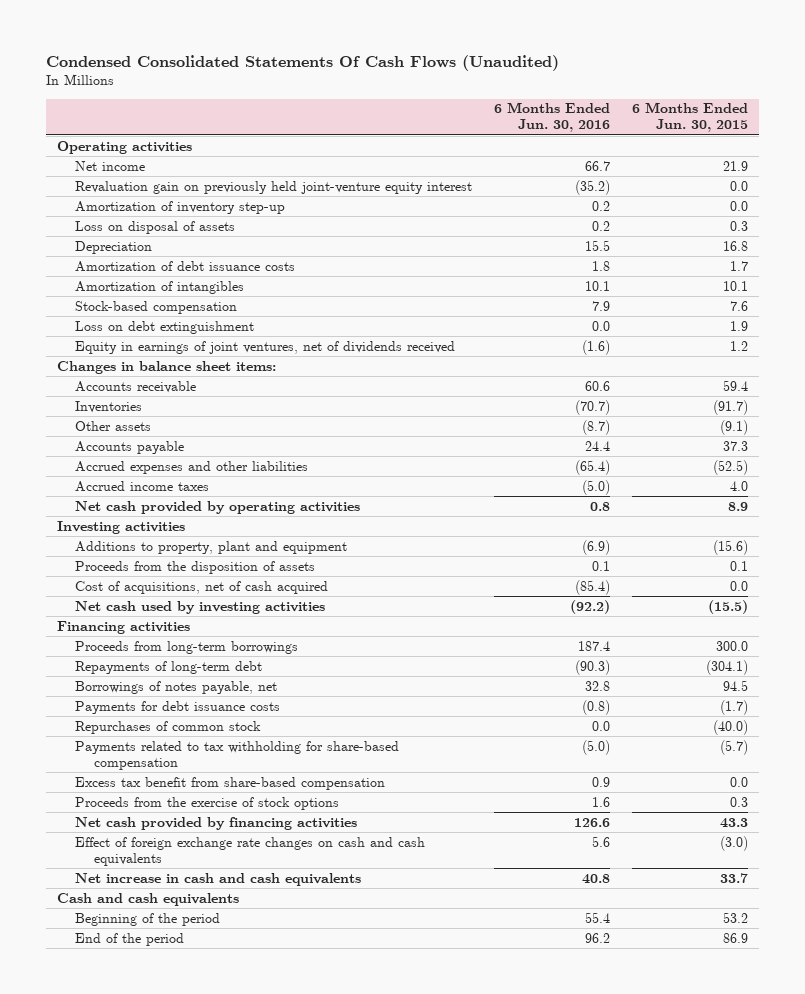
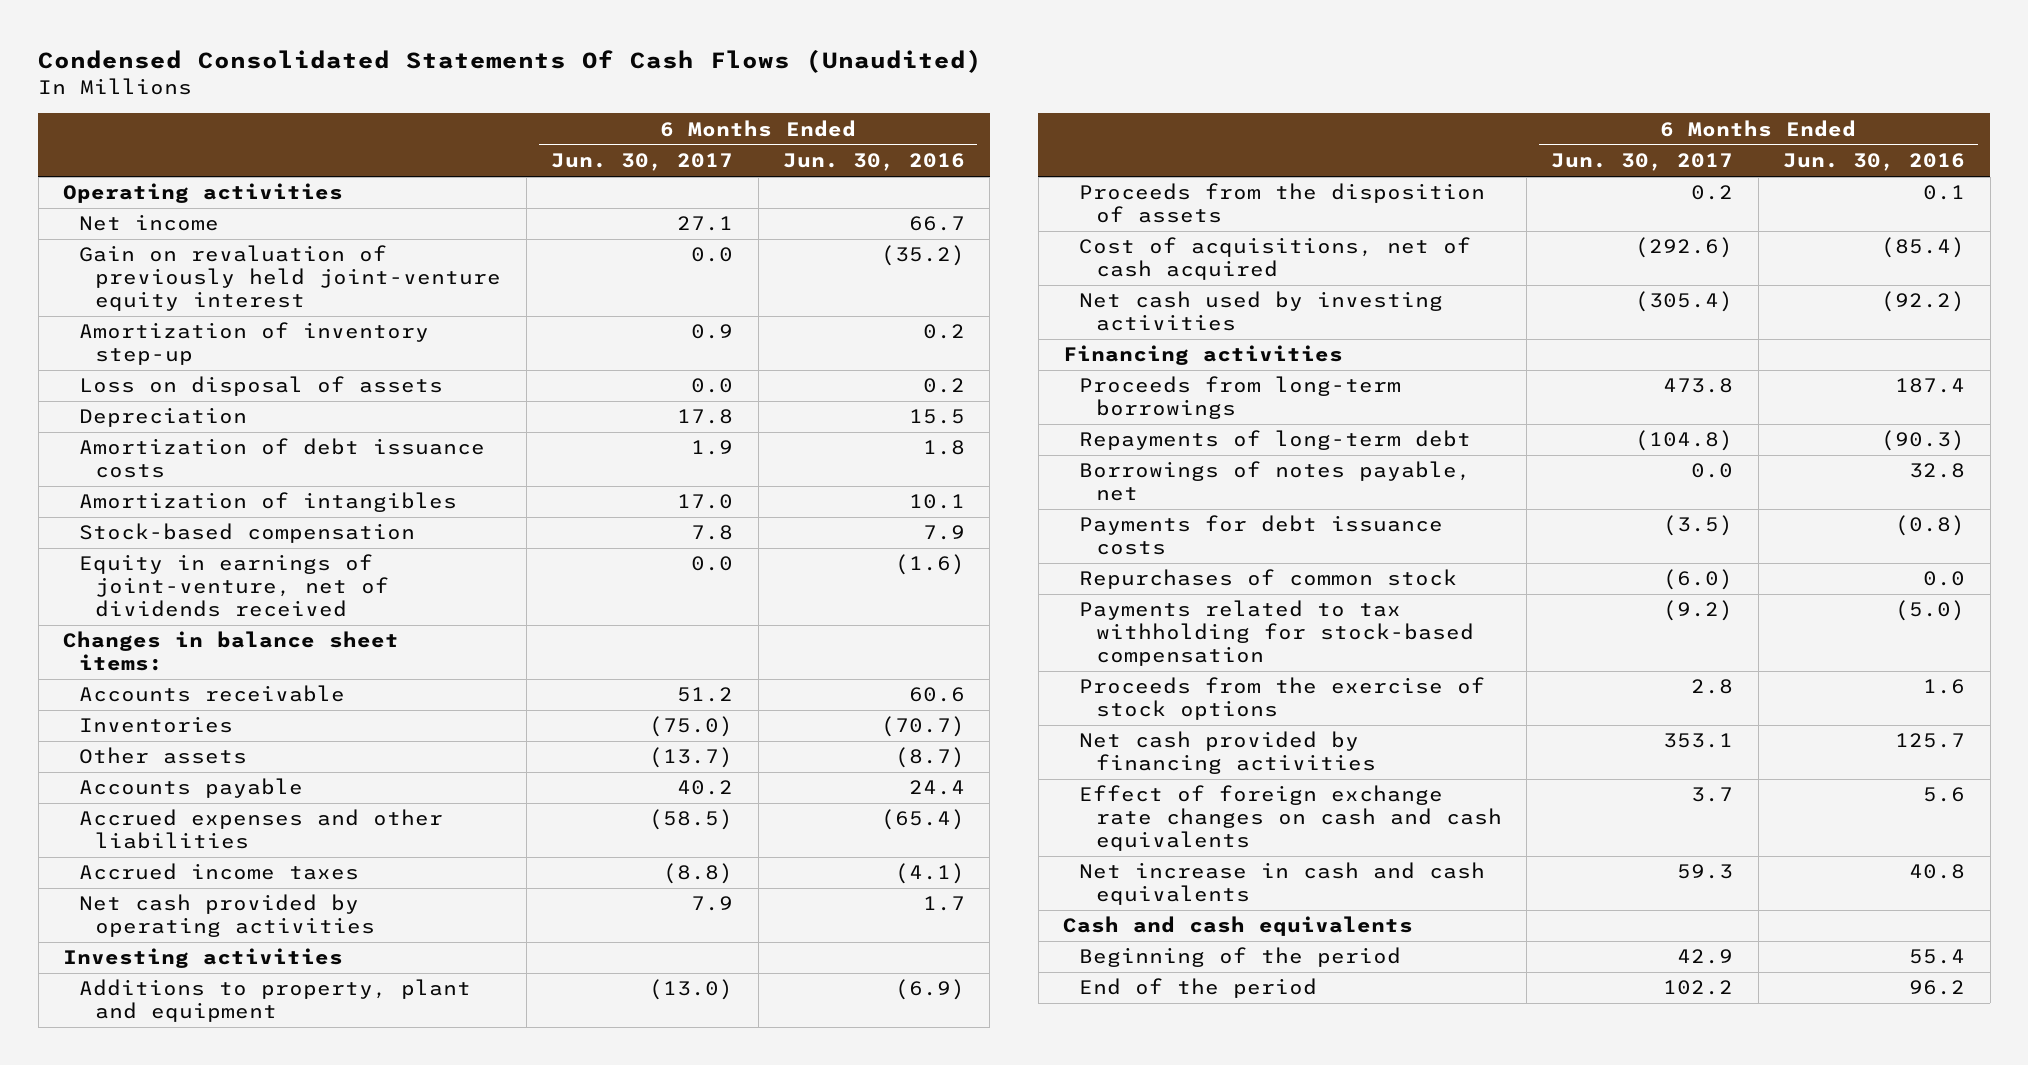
- | 6 Months Ended Jun. 30, 2016 | 6 Months Ended Jun. 30, 2015
+ | 6 Months Ended Jun. 30, 2017 | 6 Months Ended Jun. 30, 2016
- Revaluation gain on previously held joint-venture equity interest | (35.2) | 0.0
+ Gain on revaluation of previously held joint-venture equity interest | 0.0 | (35.2)
- Loss on debt extinguishment | 0.0 | 1.9
- Equity in earnings of joint ventures, net of dividends received | (1.6) | 1.2
+ Equity in earnings of joint-venture, net of dividends received | 0.0 | (1.6)
- Accrued income taxes | (5.0) | 4.0
- Net cash provided by operating activities | 0.8 | 8.9
+ Accrued income taxes | (8.8) | (4.1)
+ Net cash provided by operating activities | 7.9 | 1.7
- Payments related to tax withholding for share-based compensation | (5.0) | (5.7)
- Excess tax benefit from share-based compensation | 0.9 | 0.0
+ Payments related to tax withholding for stock-based compensation | (9.2) | (5.0)
- Net cash provided by financing activities | 126.6 | 43.3
+ Net cash provided by financing activities | 353.1 | 125.7

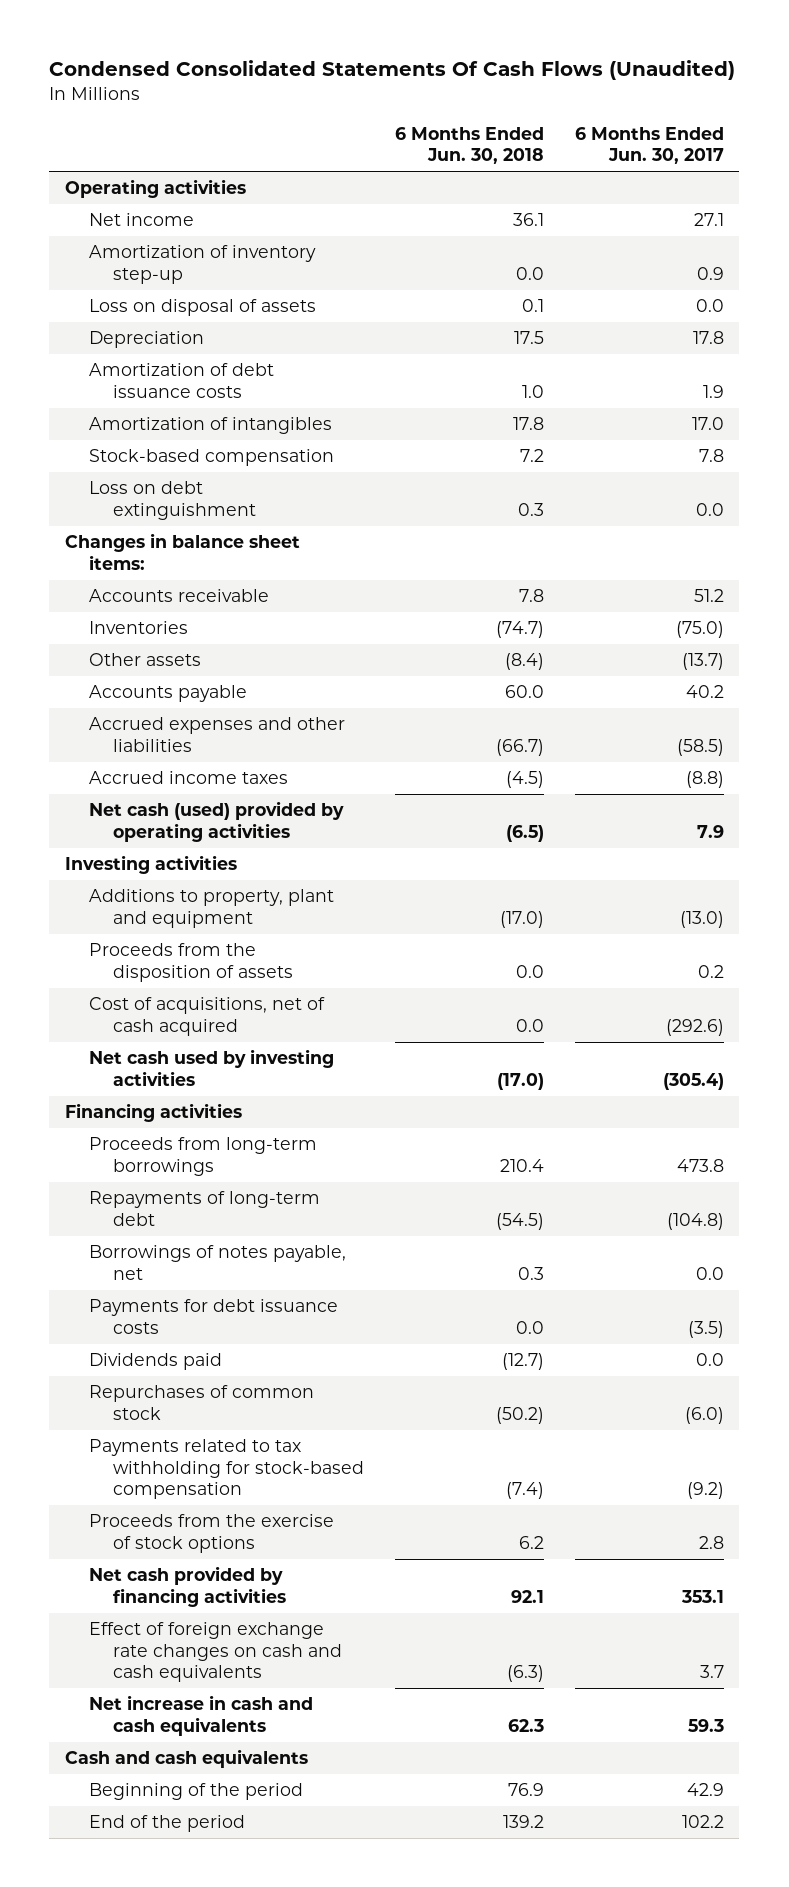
- | 6 Months Ended Jun. 30, 2017 | 6 Months Ended Jun. 30, 2016
+ | 6 Months Ended Jun. 30, 2018 | 6 Months Ended Jun. 30, 2017
- Gain on revaluation of previously held joint-venture equity interest | 0.0 | (35.2)
- Equity in earnings of joint-venture, net of dividends received | 0.0 | (1.6)
+ Loss on debt extinguishment | 0.3 | 0.0
- Net cash provided by operating activities | 7.9 | 1.7
+ Net cash (used) provided by operating activities | (6.5) | 7.9
+ Dividends paid | (12.7) | 0.0

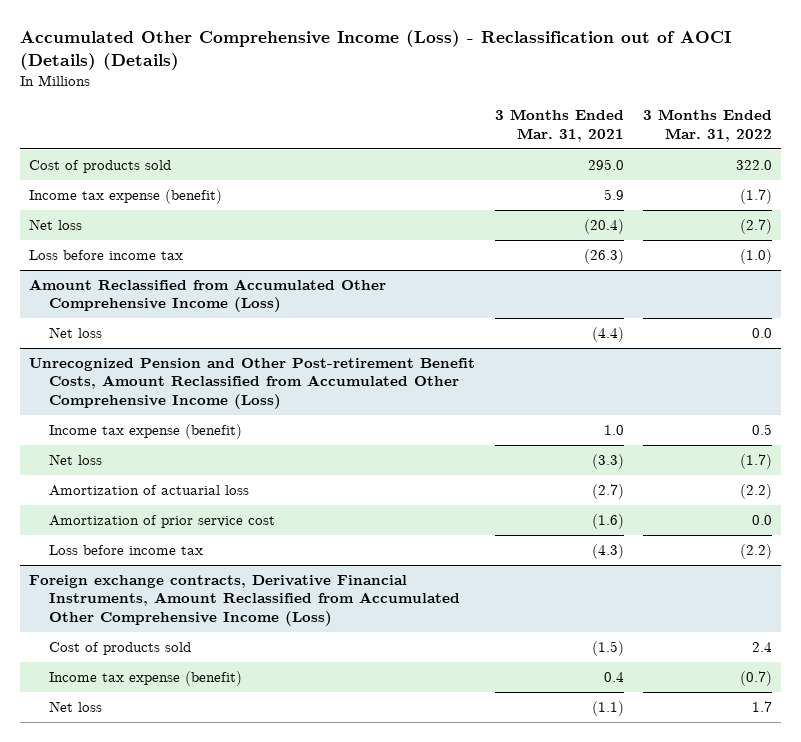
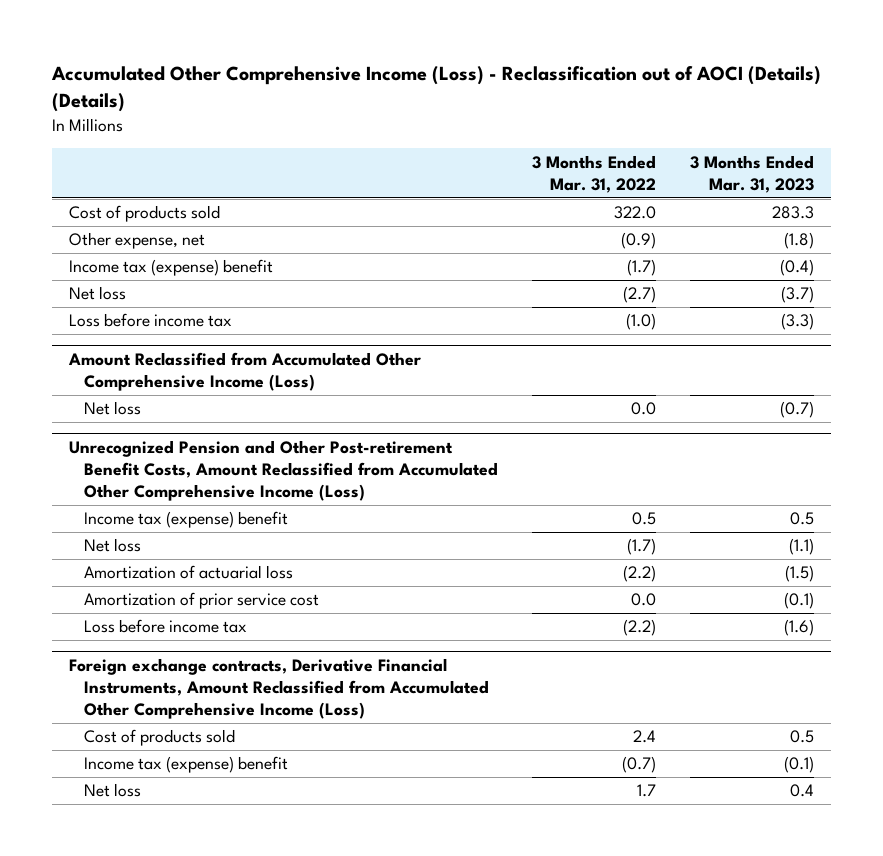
- | 3 Months Ended Mar. 31, 2021 | 3 Months Ended Mar. 31, 2022
+ | 3 Months Ended Mar. 31, 2022 | 3 Months Ended Mar. 31, 2023
- Income tax expense (benefit) | 5.9 | (1.7)
+ Other expense, net | (0.9) | (1.8)
+ Income tax (expense) benefit | (1.7) | (0.4)
@ Unrecognized Pension and Other Post-retirement Benefit Costs, Amount Reclassified from Accumulated Other Comprehensive Income (Loss)
- Income tax expense (benefit) | 1.0 | 0.5
+ Income tax (expense) benefit | 0.5 | 0.5
@ Foreign exchange contracts, Derivative Financial Instruments, Amount Reclassified from Accumulated Other Comprehensive Income (Loss)
- Income tax expense (benefit) | 0.4 | (0.7)
+ Income tax (expense) benefit | (0.7) | (0.1)

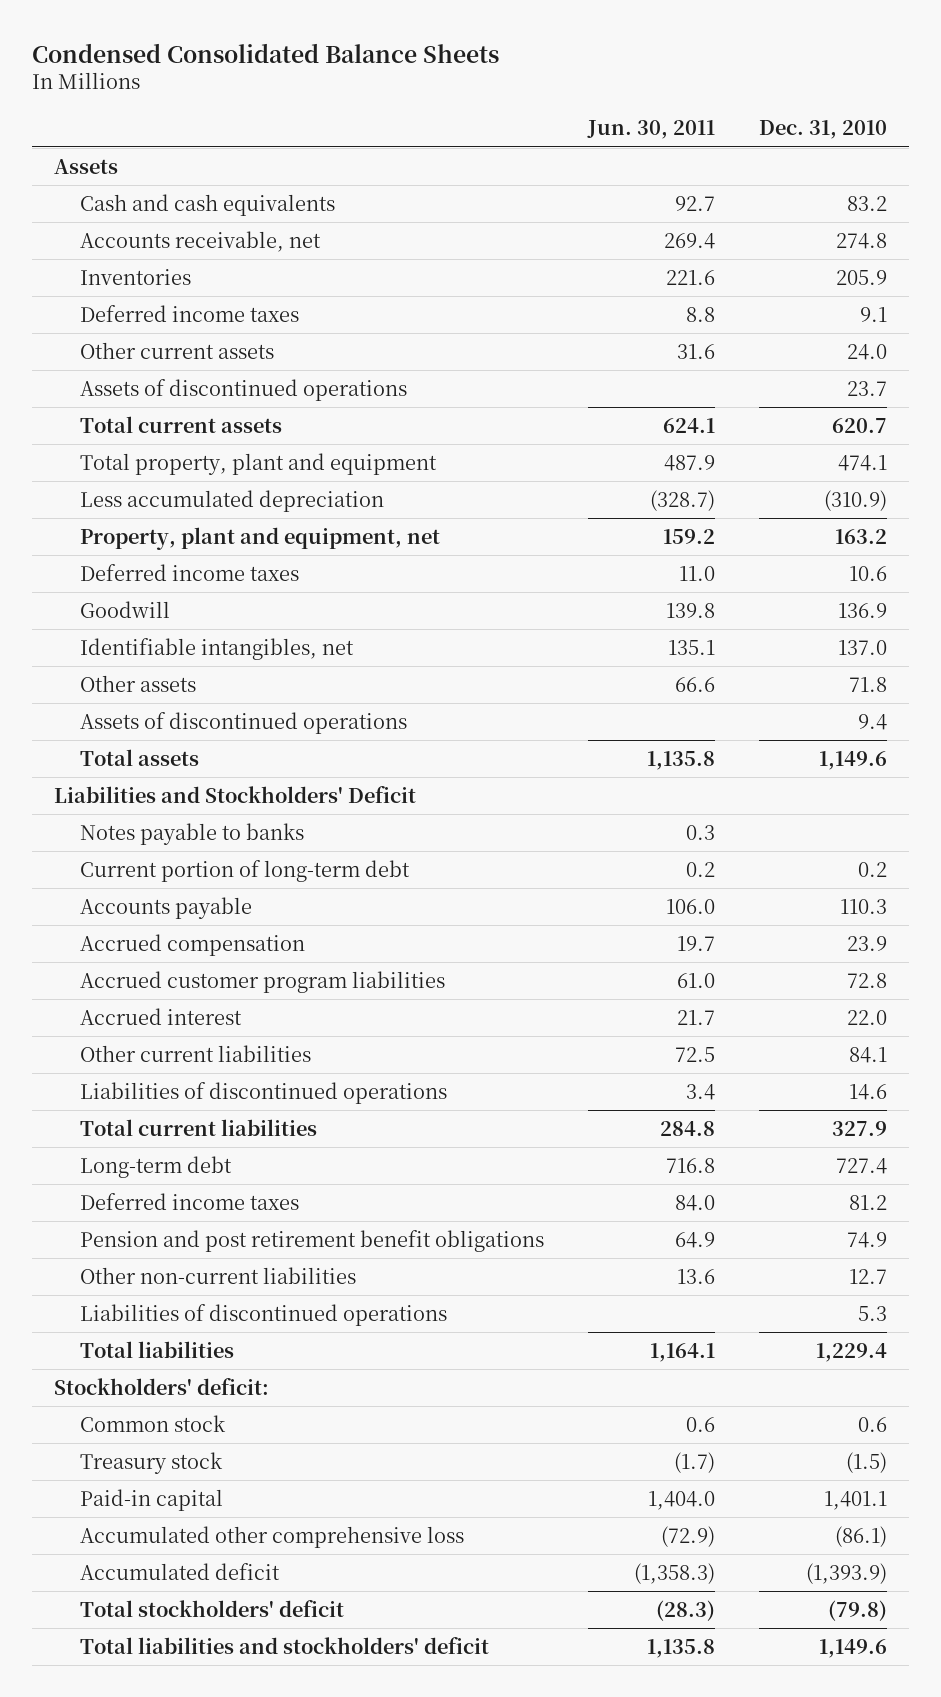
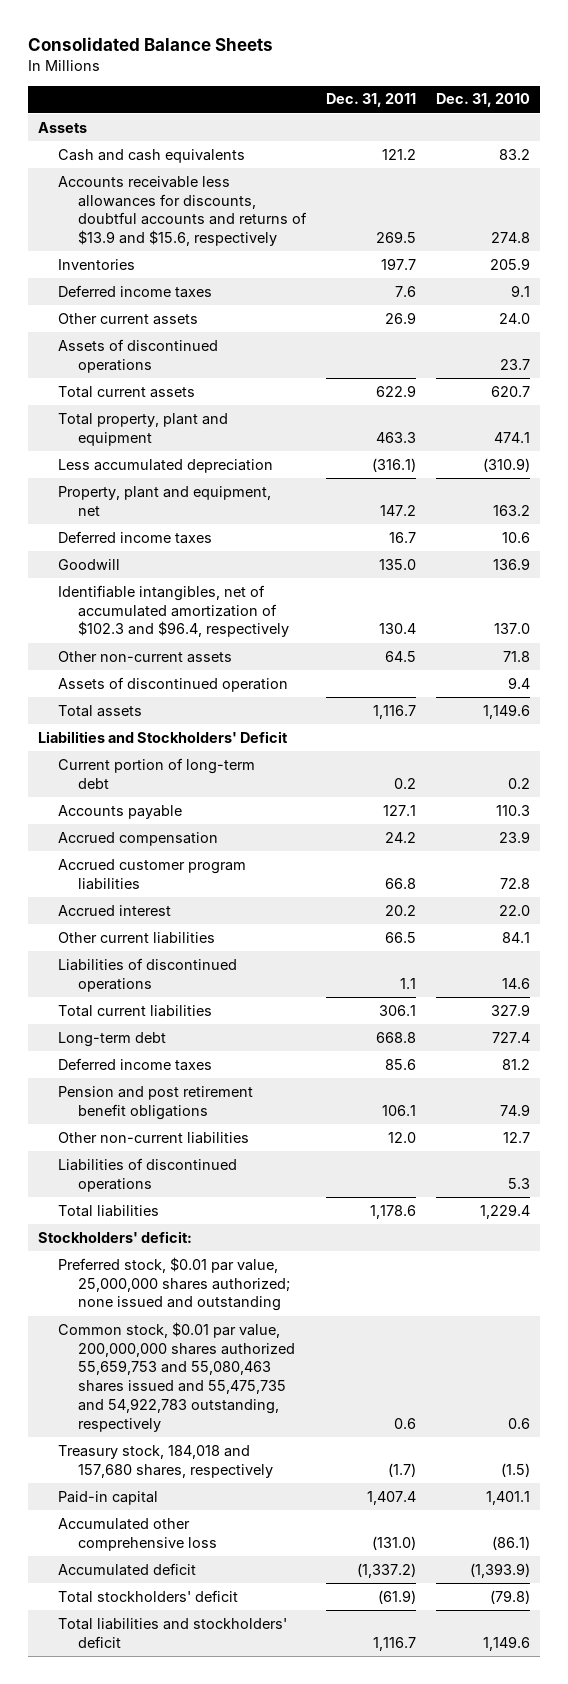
- Condensed Consolidated Balance Sheets
+ Consolidated Balance Sheets
- | Jun. 30, 2011 | Dec. 31, 2010
+ | Dec. 31, 2011 | Dec. 31, 2010
- Accounts receivable, net | 269.4 | 274.8
+ Accounts receivable less allowances for discounts, doubtful accounts and returns of $13.9 and $15.6, respectively | 269.5 | 274.8
- Identifiable intangibles, net | 135.1 | 137.0
- Other assets | 66.6 | 71.8
- Assets of discontinued operations | | 9.4
+ Identifiable intangibles, net of accumulated amortization of $102.3 and $96.4, respectively | 130.4 | 137.0
+ Other non-current assets | 64.5 | 71.8
+ Assets of discontinued operation | | 9.4
- Notes payable to banks | 0.3 |
- Common stock | 0.6 | 0.6
- Treasury stock | (1.7) | (1.5)
+ Preferred stock, $0.01 par value, 25,000,000 shares authorized; none issued and outstanding
+ Common stock, $0.01 par value, 200,000,000 shares authorized 55,659,753 and 55,080,463 shares issued and 55,475,735 and 54,922,783 outstanding, respectively | 0.6 | 0.6
+ Treasury stock, 184,018 and 157,680 shares, respectively | (1.7) | (1.5)

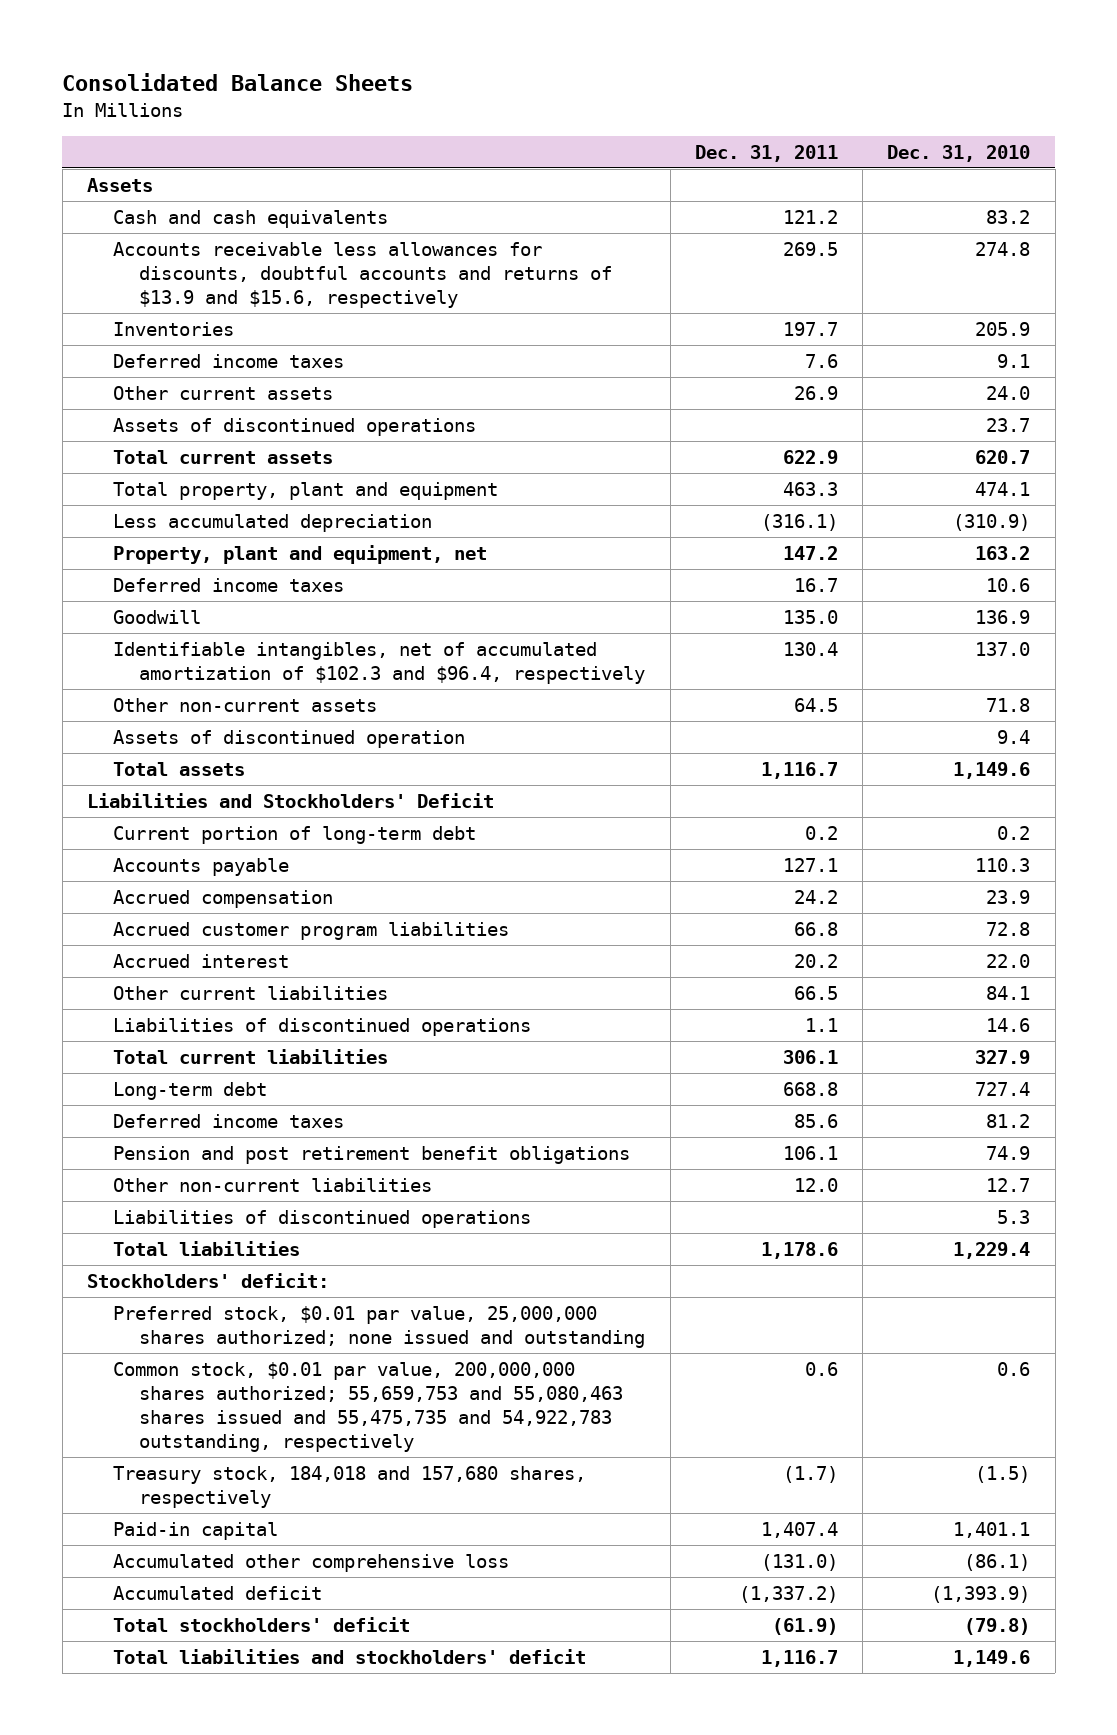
- Common stock, $0.01 par value, 200,000,000 shares authorized 55,659,753 and 55,080,463 shares issued and 55,475,735 and 54,922,783 outstanding, respectively | 0.6 | 0.6
+ Common stock, $0.01 par value, 200,000,000 shares authorized; 55,659,753 and 55,080,463 shares issued and 55,475,735 and 54,922,783 outstanding, respectively | 0.6 | 0.6

